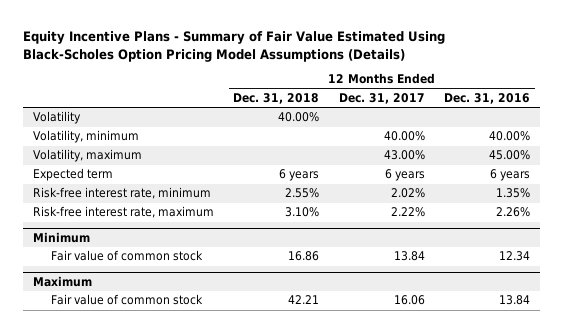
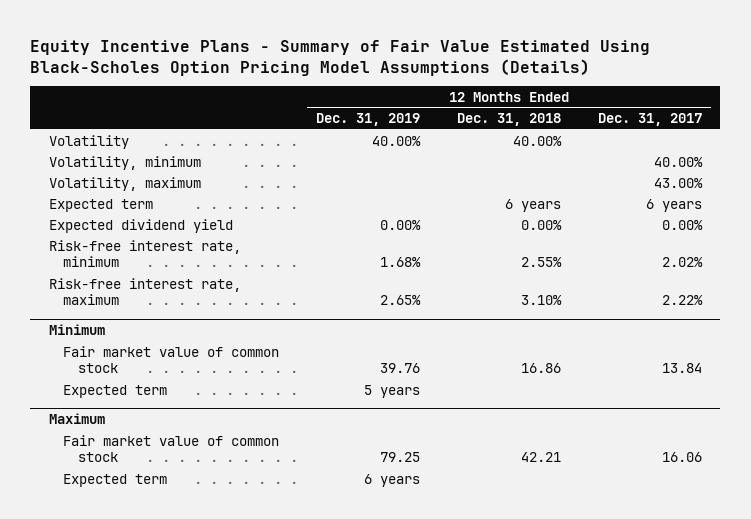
- | 12 Months Ended Dec. 31, 2018 | 12 Months Ended Dec. 31, 2017 | 12 Months Ended Dec. 31, 2016
+ | 12 Months Ended Dec. 31, 2019 | 12 Months Ended Dec. 31, 2018 | 12 Months Ended Dec. 31, 2017
+ Expected dividend yield | 0.00% | 0.00% | 0.00%
@ Minimum
- Fair value of common stock | 16.86 | 13.84 | 12.34
+ Fair market value of common stock | 39.76 | 16.86 | 13.84
+ Expected term | 5 years | |
@ Maximum
- Fair value of common stock | 42.21 | 16.06 | 13.84
+ Fair market value of common stock | 79.25 | 42.21 | 16.06
+ Expected term | 6 years | |

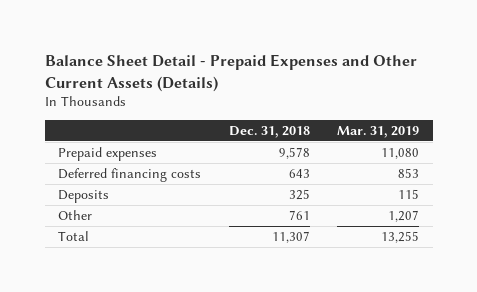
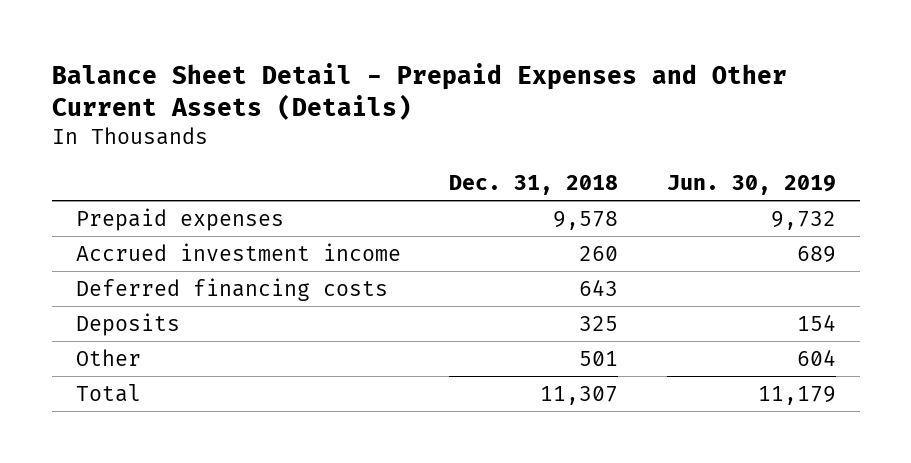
- | Dec. 31, 2018 | Mar. 31, 2019
+ | Dec. 31, 2018 | Jun. 30, 2019
+ Accrued investment income | 260 | 689
- Other | 761 | 1,207
+ Other | 501 | 604

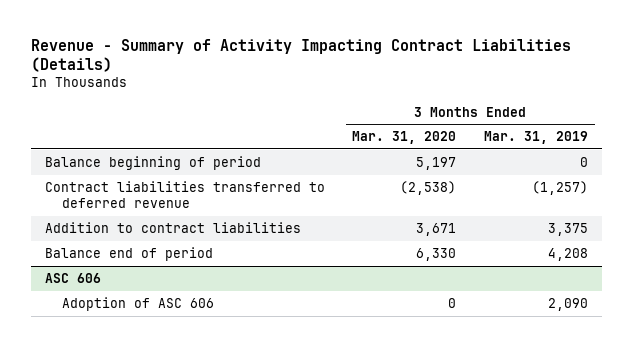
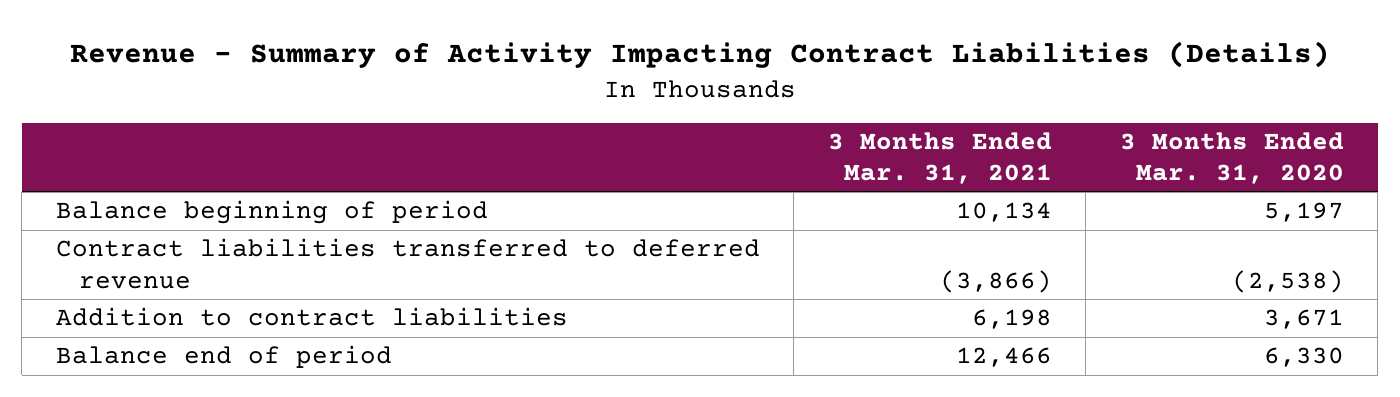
- | 3 Months Ended Mar. 31, 2020 | 3 Months Ended Mar. 31, 2019
+ | 3 Months Ended Mar. 31, 2021 | 3 Months Ended Mar. 31, 2020
- ASC 606
- Adoption of ASC 606 | 0 | 2,090

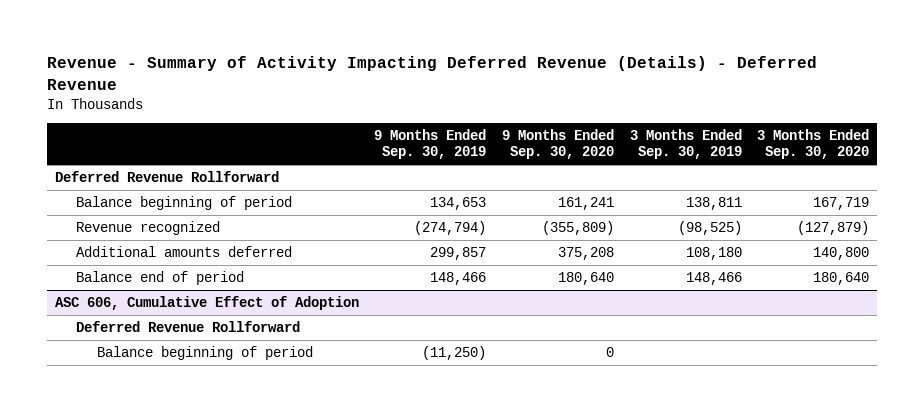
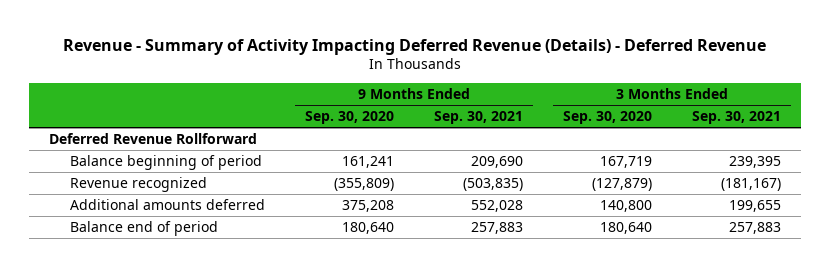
- | 9 Months Ended Sep. 30, 2019 | 9 Months Ended Sep. 30, 2020 | 3 Months Ended Sep. 30, 2019 | 3 Months Ended Sep. 30, 2020
+ | 9 Months Ended Sep. 30, 2020 | 9 Months Ended Sep. 30, 2021 | 3 Months Ended Sep. 30, 2020 | 3 Months Ended Sep. 30, 2021
- ASC 606, Cumulative Effect of Adoption
- Deferred Revenue Rollforward
- Balance beginning of period | (11,250) | 0 | |

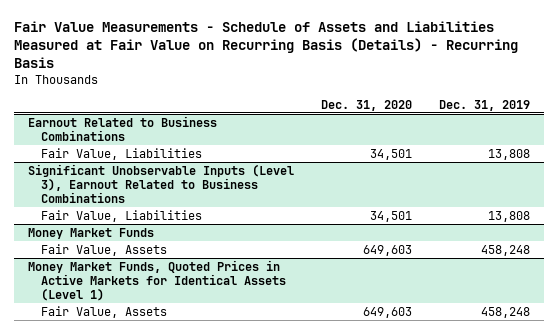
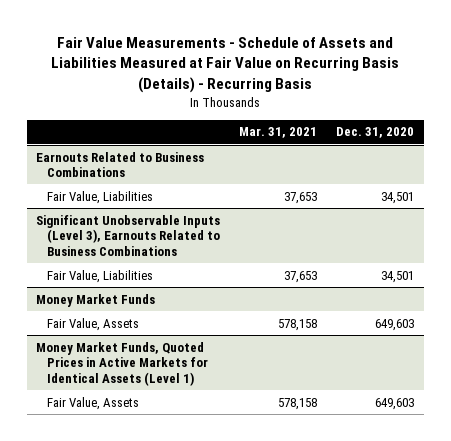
- | Dec. 31, 2020 | Dec. 31, 2019
+ | Mar. 31, 2021 | Dec. 31, 2020
- Earnout Related to Business Combinations
+ Earnouts Related to Business Combinations
- Significant Unobservable Inputs (Level 3), Earnout Related to Business Combinations
+ Significant Unobservable Inputs (Level 3), Earnouts Related to Business Combinations

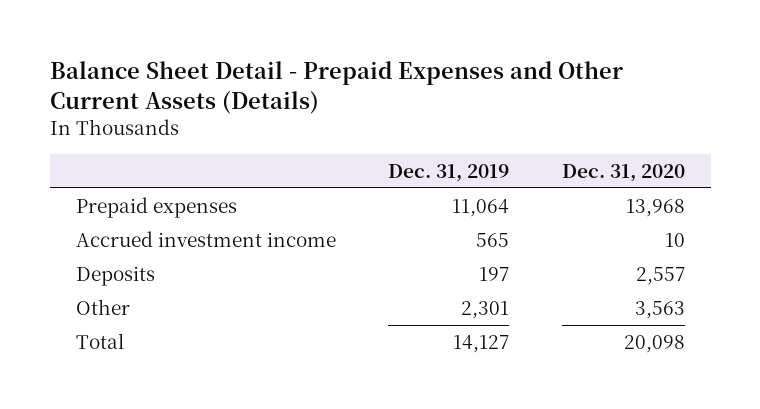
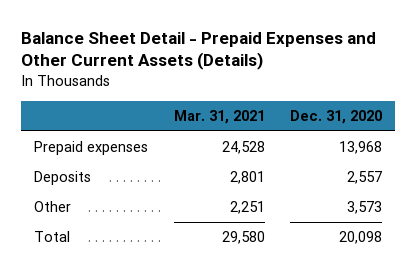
- | Dec. 31, 2019 | Dec. 31, 2020
+ | Mar. 31, 2021 | Dec. 31, 2020
- Accrued investment income | 565 | 10
- Other | 2,301 | 3,563
+ Other | 2,251 | 3,573

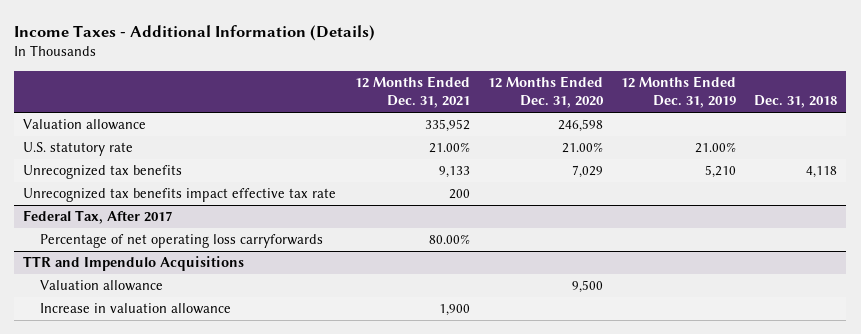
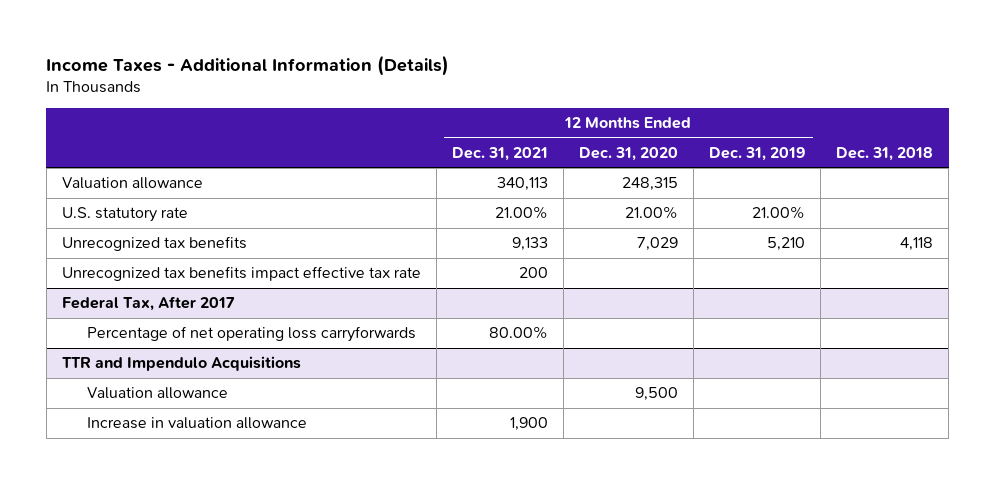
- Valuation allowance | 335,952 | 246,598 | |
+ Valuation allowance | 340,113 | 248,315 | |

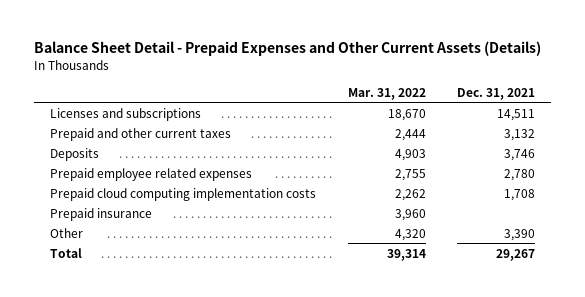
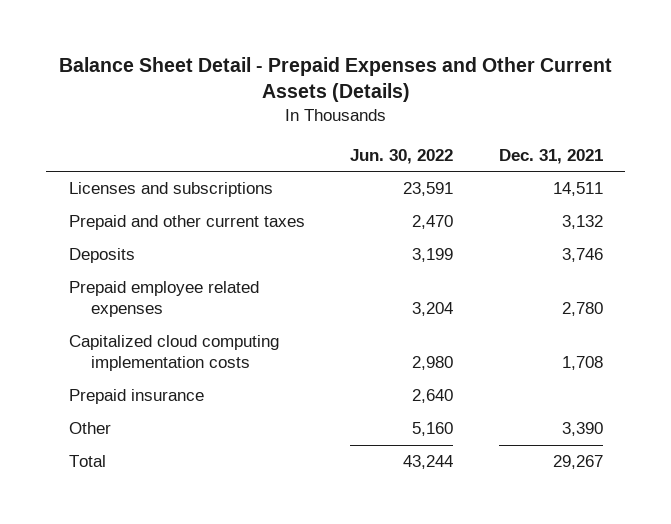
- | Mar. 31, 2022 | Dec. 31, 2021
+ | Jun. 30, 2022 | Dec. 31, 2021
- Prepaid cloud computing implementation costs | 2,262 | 1,708
+ Capitalized cloud computing implementation costs | 2,980 | 1,708

